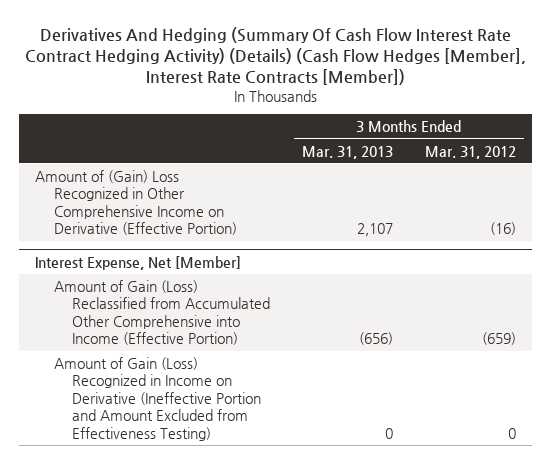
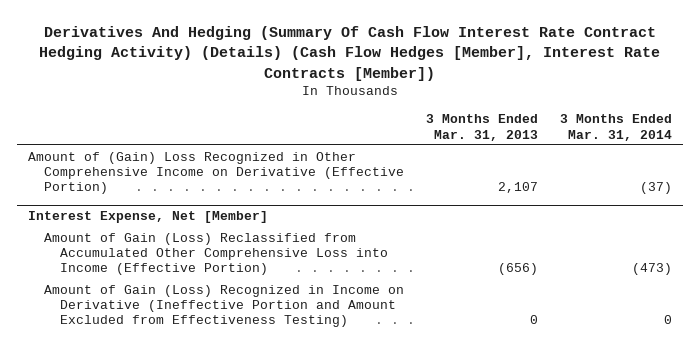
- | 3 Months Ended Mar. 31, 2013 | 3 Months Ended Mar. 31, 2012
+ | 3 Months Ended Mar. 31, 2013 | 3 Months Ended Mar. 31, 2014
@ Interest Expense, Net [Member]
- Amount of Gain (Loss) Reclassified from Accumulated Other Comprehensive into Income (Effective Portion) | (656) | (659)
+ Amount of Gain (Loss) Reclassified from Accumulated Other Comprehensive Loss into Income (Effective Portion) | (656) | (473)

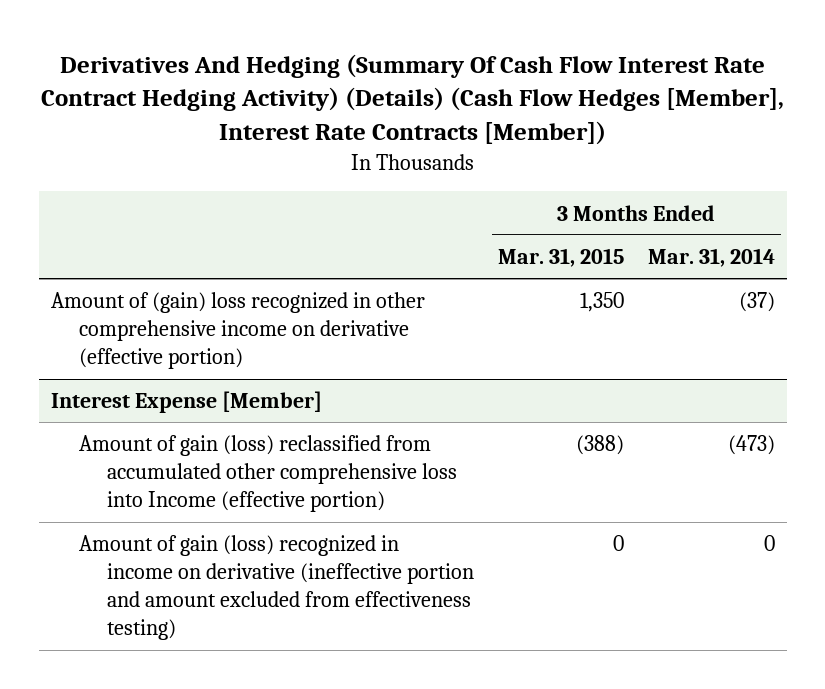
- | 3 Months Ended Mar. 31, 2013 | 3 Months Ended Mar. 31, 2014
+ | 3 Months Ended Mar. 31, 2015 | 3 Months Ended Mar. 31, 2014
- Amount of (Gain) Loss Recognized in Other Comprehensive Income on Derivative (Effective Portion) | 2,107 | (37)
- Interest Expense, Net [Member]
- Amount of Gain (Loss) Reclassified from Accumulated Other Comprehensive Loss into Income (Effective Portion) | (656) | (473)
- Amount of Gain (Loss) Recognized in Income on Derivative (Ineffective Portion and Amount Excluded from Effectiveness Testing) | 0 | 0
+ Amount of (gain) loss recognized in other comprehensive income on derivative (effective portion) | 1,350 | (37)
+ Interest Expense [Member]
+ Amount of gain (loss) reclassified from accumulated other comprehensive loss into Income (effective portion) | (388) | (473)
+ Amount of gain (loss) recognized in income on derivative (ineffective portion and amount excluded from effectiveness testing) | 0 | 0

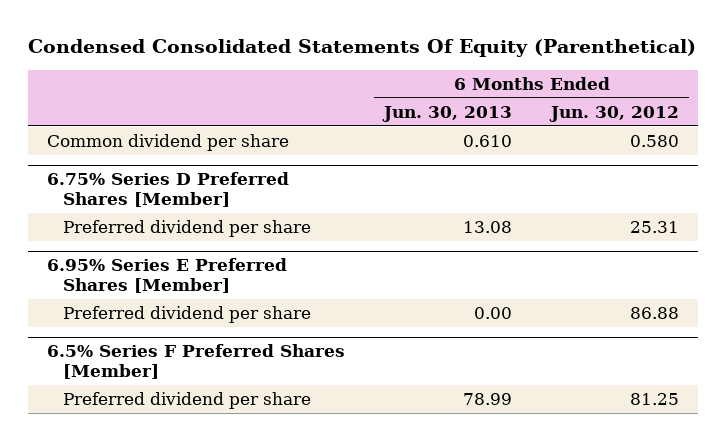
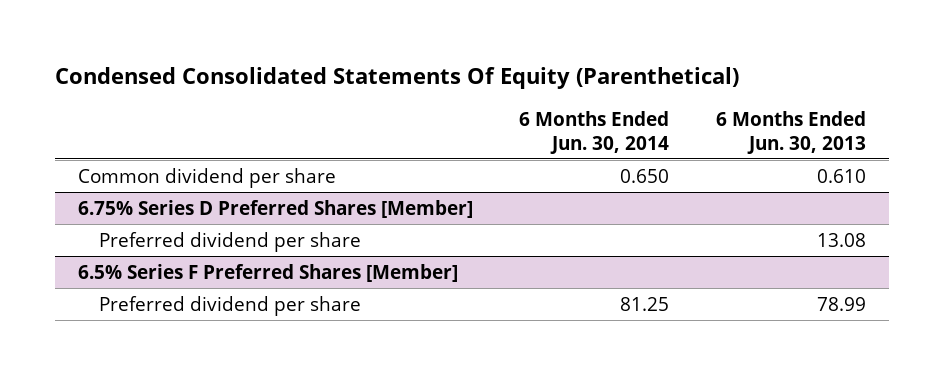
- | 6 Months Ended Jun. 30, 2013 | 6 Months Ended Jun. 30, 2012
+ | 6 Months Ended Jun. 30, 2014 | 6 Months Ended Jun. 30, 2013
- 6.95% Series E Preferred Shares [Member]
- Preferred dividend per share | 0.00 | 86.88

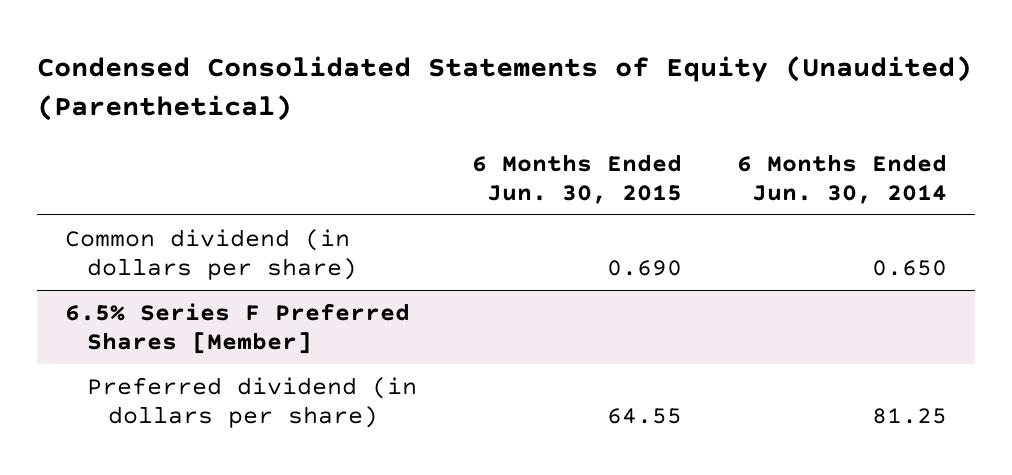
- Condensed Consolidated Statements Of Equity (Parenthetical)
+ Condensed Consolidated Statements of Equity (Unaudited) (Parenthetical)
- | 6 Months Ended Jun. 30, 2014 | 6 Months Ended Jun. 30, 2013
+ | 6 Months Ended Jun. 30, 2015 | 6 Months Ended Jun. 30, 2014
- Common dividend per share | 0.650 | 0.610
- 6.75% Series D Preferred Shares [Member]
- Preferred dividend per share | | 13.08
+ Common dividend (in dollars per share) | 0.690 | 0.650
@ 6.5% Series F Preferred Shares [Member]
- Preferred dividend per share | 81.25 | 78.99
+ Preferred dividend (in dollars per share) | 64.55 | 81.25

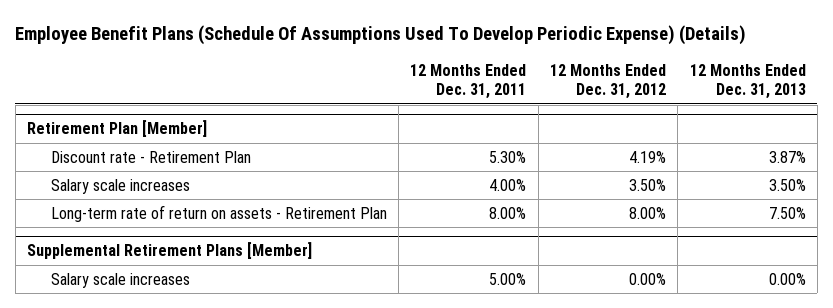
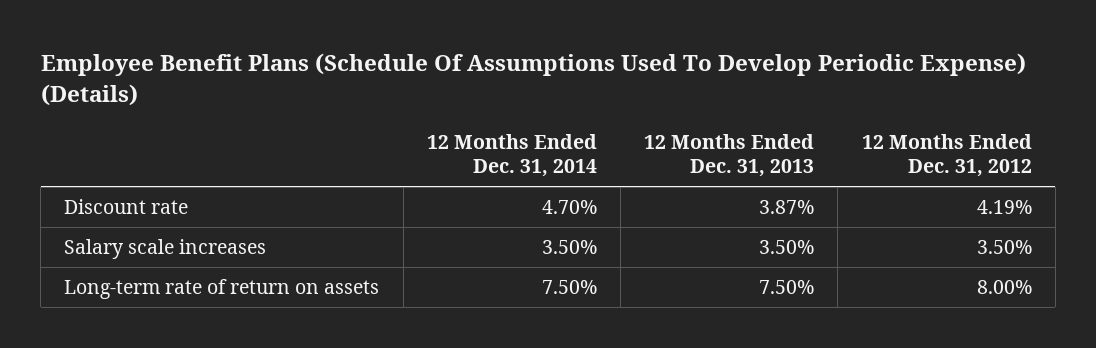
- | 12 Months Ended Dec. 31, 2011 | 12 Months Ended Dec. 31, 2012 | 12 Months Ended Dec. 31, 2013
+ | 12 Months Ended Dec. 31, 2014 | 12 Months Ended Dec. 31, 2013 | 12 Months Ended Dec. 31, 2012
- Retirement Plan [Member]
- Discount rate - Retirement Plan | 5.30% | 4.19% | 3.87%
+ Discount rate | 4.70% | 3.87% | 4.19%
- Long-term rate of return on assets - Retirement Plan | 8.00% | 8.00% | 7.50%
- Supplemental Retirement Plans [Member]
- Salary scale increases | 5.00% | 0.00% | 0.00%
+ Long-term rate of return on assets | 7.50% | 7.50% | 8.00%

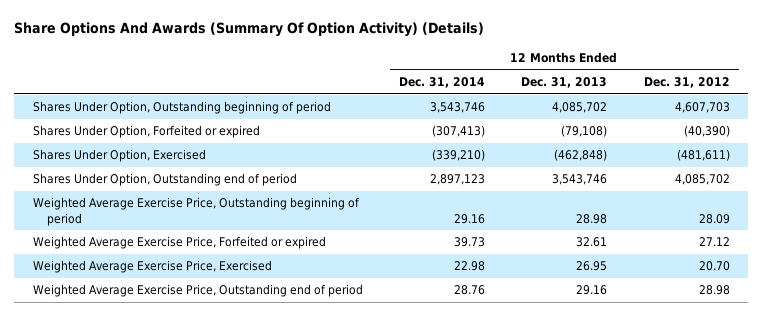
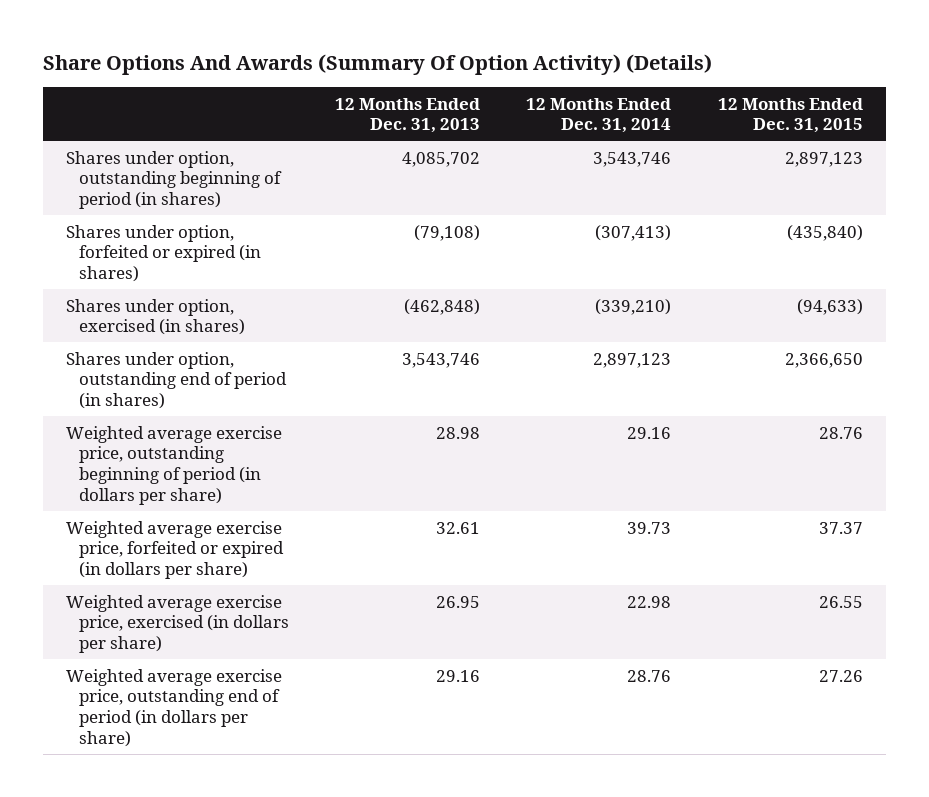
- | 12 Months Ended Dec. 31, 2014 | 12 Months Ended Dec. 31, 2013 | 12 Months Ended Dec. 31, 2012
+ | 12 Months Ended Dec. 31, 2013 | 12 Months Ended Dec. 31, 2014 | 12 Months Ended Dec. 31, 2015
- Shares Under Option, Outstanding beginning of period | 3,543,746 | 4,085,702 | 4,607,703
- Shares Under Option, Forfeited or expired | (307,413) | (79,108) | (40,390)
- Shares Under Option, Exercised | (339,210) | (462,848) | (481,611)
- Shares Under Option, Outstanding end of period | 2,897,123 | 3,543,746 | 4,085,702
- Weighted Average Exercise Price, Outstanding beginning of period | 29.16 | 28.98 | 28.09
- Weighted Average Exercise Price, Forfeited or expired | 39.73 | 32.61 | 27.12
- Weighted Average Exercise Price, Exercised | 22.98 | 26.95 | 20.70
- Weighted Average Exercise Price, Outstanding end of period | 28.76 | 29.16 | 28.98
+ Shares under option, outstanding beginning of period (in shares) | 4,085,702 | 3,543,746 | 2,897,123
+ Shares under option, forfeited or expired (in shares) | (79,108) | (307,413) | (435,840)
+ Shares under option, exercised (in shares) | (462,848) | (339,210) | (94,633)
+ Shares under option, outstanding end of period (in shares) | 3,543,746 | 2,897,123 | 2,366,650
+ Weighted average exercise price, outstanding beginning of period (in dollars per share) | 28.98 | 29.16 | 28.76
+ Weighted average exercise price, forfeited or expired (in dollars per share) | 32.61 | 39.73 | 37.37
+ Weighted average exercise price, exercised (in dollars per share) | 26.95 | 22.98 | 26.55
+ Weighted average exercise price, outstanding end of period (in dollars per share) | 29.16 | 28.76 | 27.26

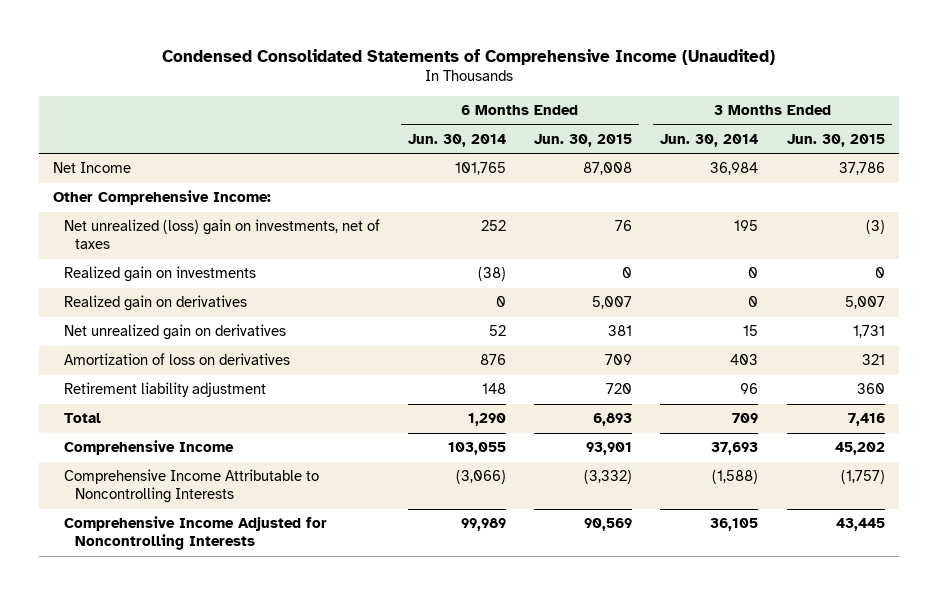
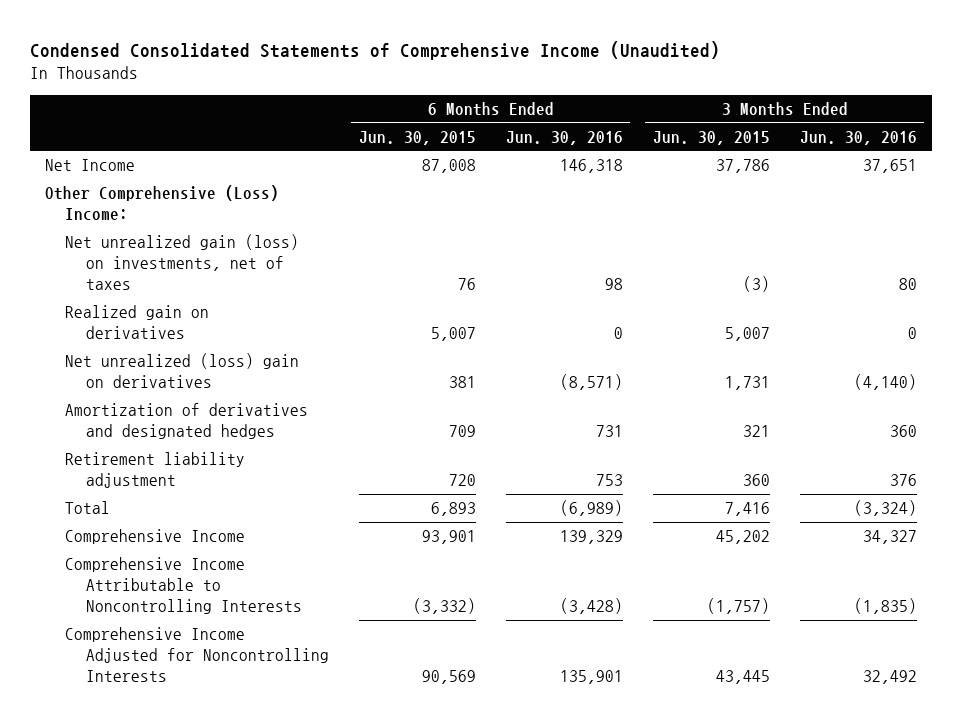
- | 6 Months Ended Jun. 30, 2014 | 6 Months Ended Jun. 30, 2015 | 3 Months Ended Jun. 30, 2014 | 3 Months Ended Jun. 30, 2015
+ | 6 Months Ended Jun. 30, 2015 | 6 Months Ended Jun. 30, 2016 | 3 Months Ended Jun. 30, 2015 | 3 Months Ended Jun. 30, 2016
- Other Comprehensive Income:
- Net unrealized (loss) gain on investments, net of taxes | 252 | 76 | 195 | (3)
- Realized gain on investments | (38) | 0 | 0 | 0
+ Other Comprehensive (Loss) Income:
+ Net unrealized gain (loss) on investments, net of taxes | 76 | 98 | (3) | 80
- Net unrealized gain on derivatives | 52 | 381 | 15 | 1,731
- Amortization of loss on derivatives | 876 | 709 | 403 | 321
+ Net unrealized (loss) gain on derivatives | 381 | (8,571) | 1,731 | (4,140)
+ Amortization of derivatives and designated hedges | 709 | 731 | 321 | 360

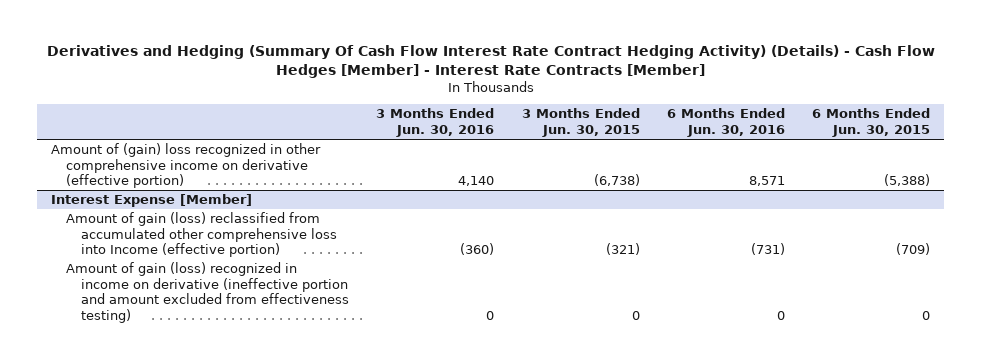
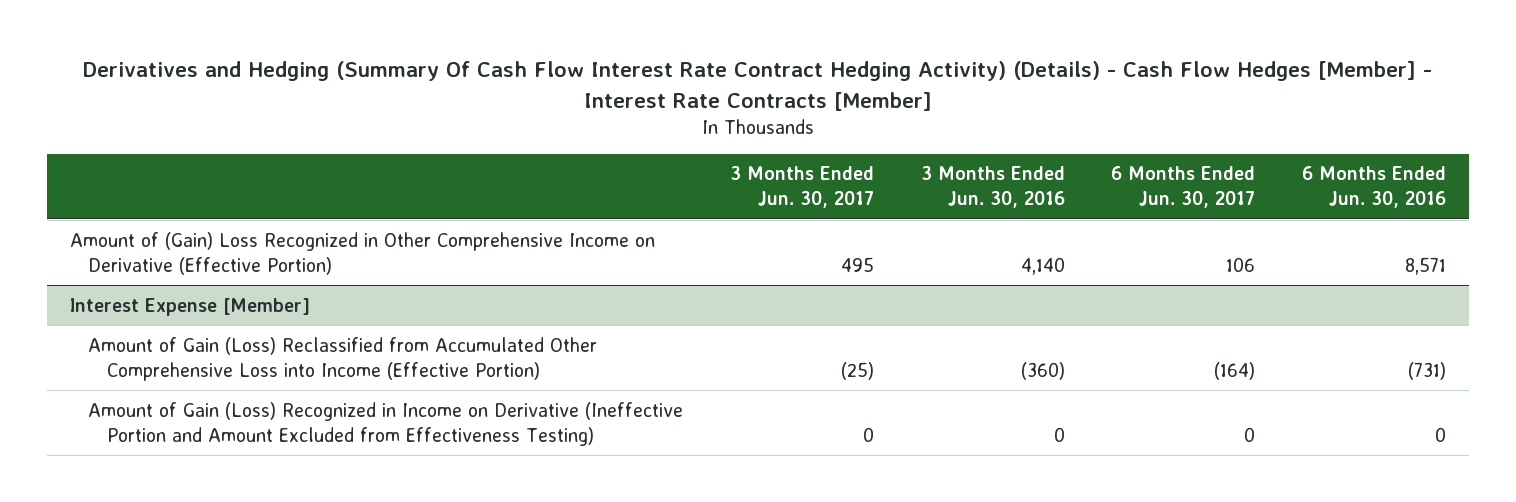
- | 3 Months Ended Jun. 30, 2016 | 3 Months Ended Jun. 30, 2015 | 6 Months Ended Jun. 30, 2016 | 6 Months Ended Jun. 30, 2015
+ | 3 Months Ended Jun. 30, 2017 | 3 Months Ended Jun. 30, 2016 | 6 Months Ended Jun. 30, 2017 | 6 Months Ended Jun. 30, 2016
- Amount of (gain) loss recognized in other comprehensive income on derivative (effective portion) | 4,140 | (6,738) | 8,571 | (5,388)
+ Amount of (Gain) Loss Recognized in Other Comprehensive Income on Derivative (Effective Portion) | 495 | 4,140 | 106 | 8,571
@ Interest Expense [Member]
- Amount of gain (loss) reclassified from accumulated other comprehensive loss into Income (effective portion) | (360) | (321) | (731) | (709)
- Amount of gain (loss) recognized in income on derivative (ineffective portion and amount excluded from effectiveness testing) | 0 | 0 | 0 | 0
+ Amount of Gain (Loss) Reclassified from Accumulated Other Comprehensive Loss into Income (Effective Portion) | (25) | (360) | (164) | (731)
+ Amount of Gain (Loss) Recognized in Income on Derivative (Ineffective Portion and Amount Excluded from Effectiveness Testing) | 0 | 0 | 0 | 0

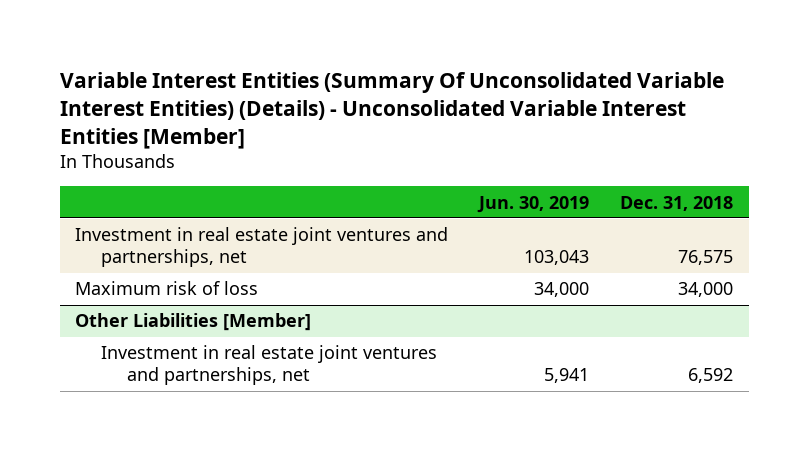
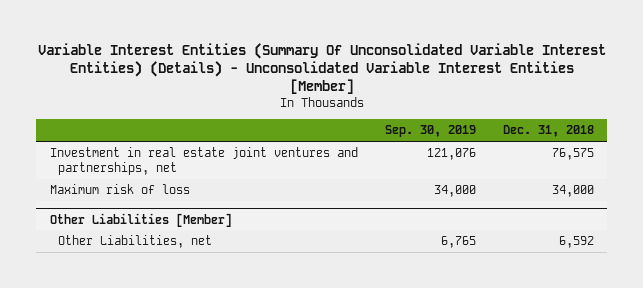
- | Jun. 30, 2019 | Dec. 31, 2018
+ | Sep. 30, 2019 | Dec. 31, 2018
@ Other Liabilities [Member]
- Investment in real estate joint ventures and partnerships, net | 5,941 | 6,592
+ Other Liabilities, net | 6,765 | 6,592

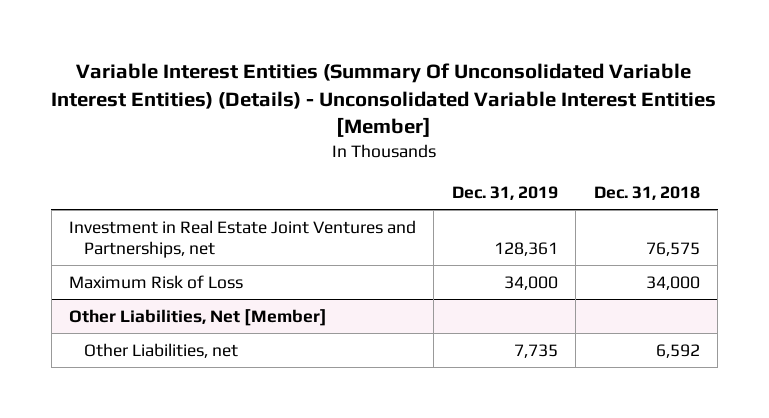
- | Sep. 30, 2019 | Dec. 31, 2018
+ | Dec. 31, 2019 | Dec. 31, 2018
- Investment in real estate joint ventures and partnerships, net | 121,076 | 76,575
- Maximum risk of loss | 34,000 | 34,000
- Other Liabilities [Member]
+ Investment in Real Estate Joint Ventures and Partnerships, net | 128,361 | 76,575
+ Maximum Risk of Loss | 34,000 | 34,000
+ Other Liabilities, Net [Member]

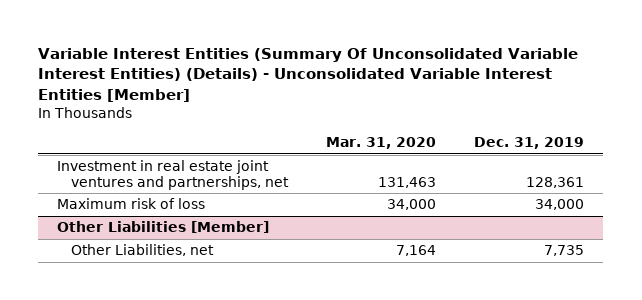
- | Dec. 31, 2019 | Dec. 31, 2018
+ | Mar. 31, 2020 | Dec. 31, 2019
- Investment in Real Estate Joint Ventures and Partnerships, net | 128,361 | 76,575
- Maximum Risk of Loss | 34,000 | 34,000
- Other Liabilities, Net [Member]
+ Investment in real estate joint ventures and partnerships, net | 131,463 | 128,361
+ Maximum risk of loss | 34,000 | 34,000
+ Other Liabilities [Member]

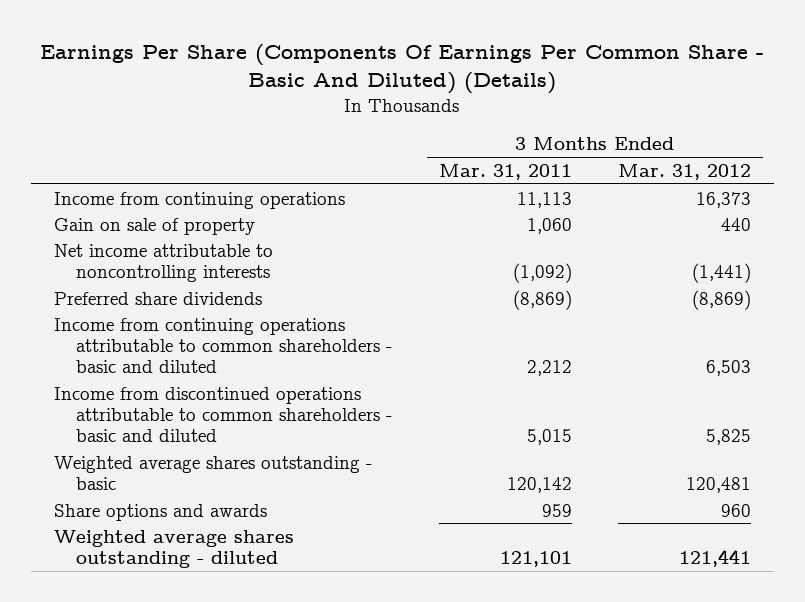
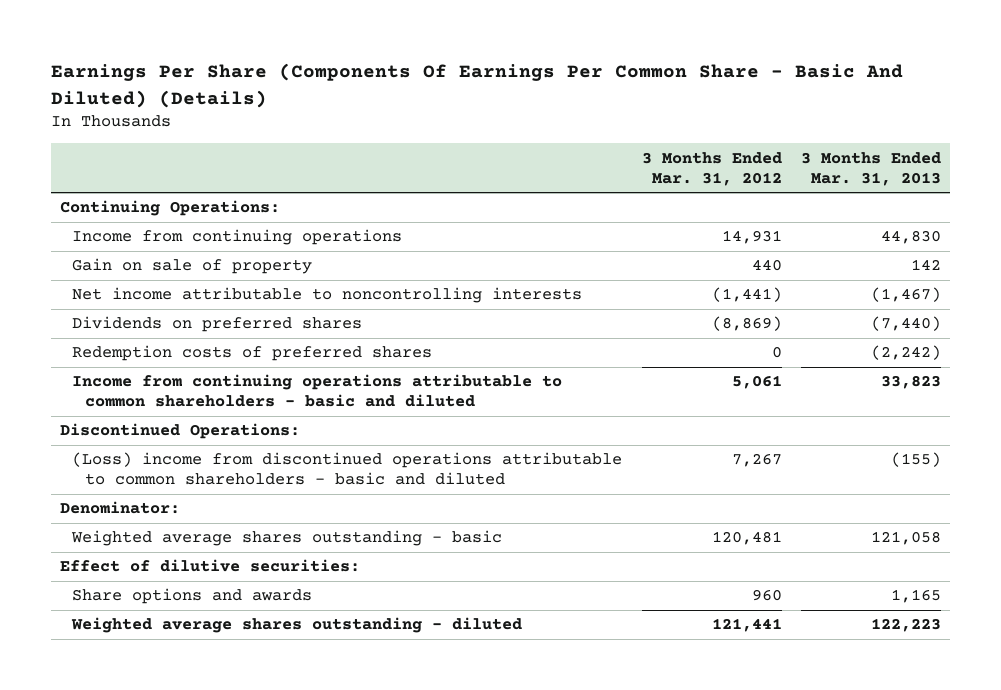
- | 3 Months Ended Mar. 31, 2011 | 3 Months Ended Mar. 31, 2012
+ | 3 Months Ended Mar. 31, 2012 | 3 Months Ended Mar. 31, 2013
- Income from continuing operations | 11,113 | 16,373
+ Continuing Operations:
+ Income from continuing operations | 14,931 | 44,830
- Preferred share dividends | (8,869) | (8,869)
- Income from continuing operations attributable to common shareholders - basic and diluted | 2,212 | 6,503
- Income from discontinued operations attributable to common shareholders - basic and diluted | 5,015 | 5,825
+ Dividends on preferred shares | (8,869) | (7,440)
+ Redemption costs of preferred shares | 0 | (2,242)
+ Income from continuing operations attributable to common shareholders - basic and diluted | 5,061 | 33,823
+ Discontinued Operations:
+ (Loss) income from discontinued operations attributable to common shareholders - basic and diluted | 7,267 | (155)
+ Denominator:
+ Effect of dilutive securities:

